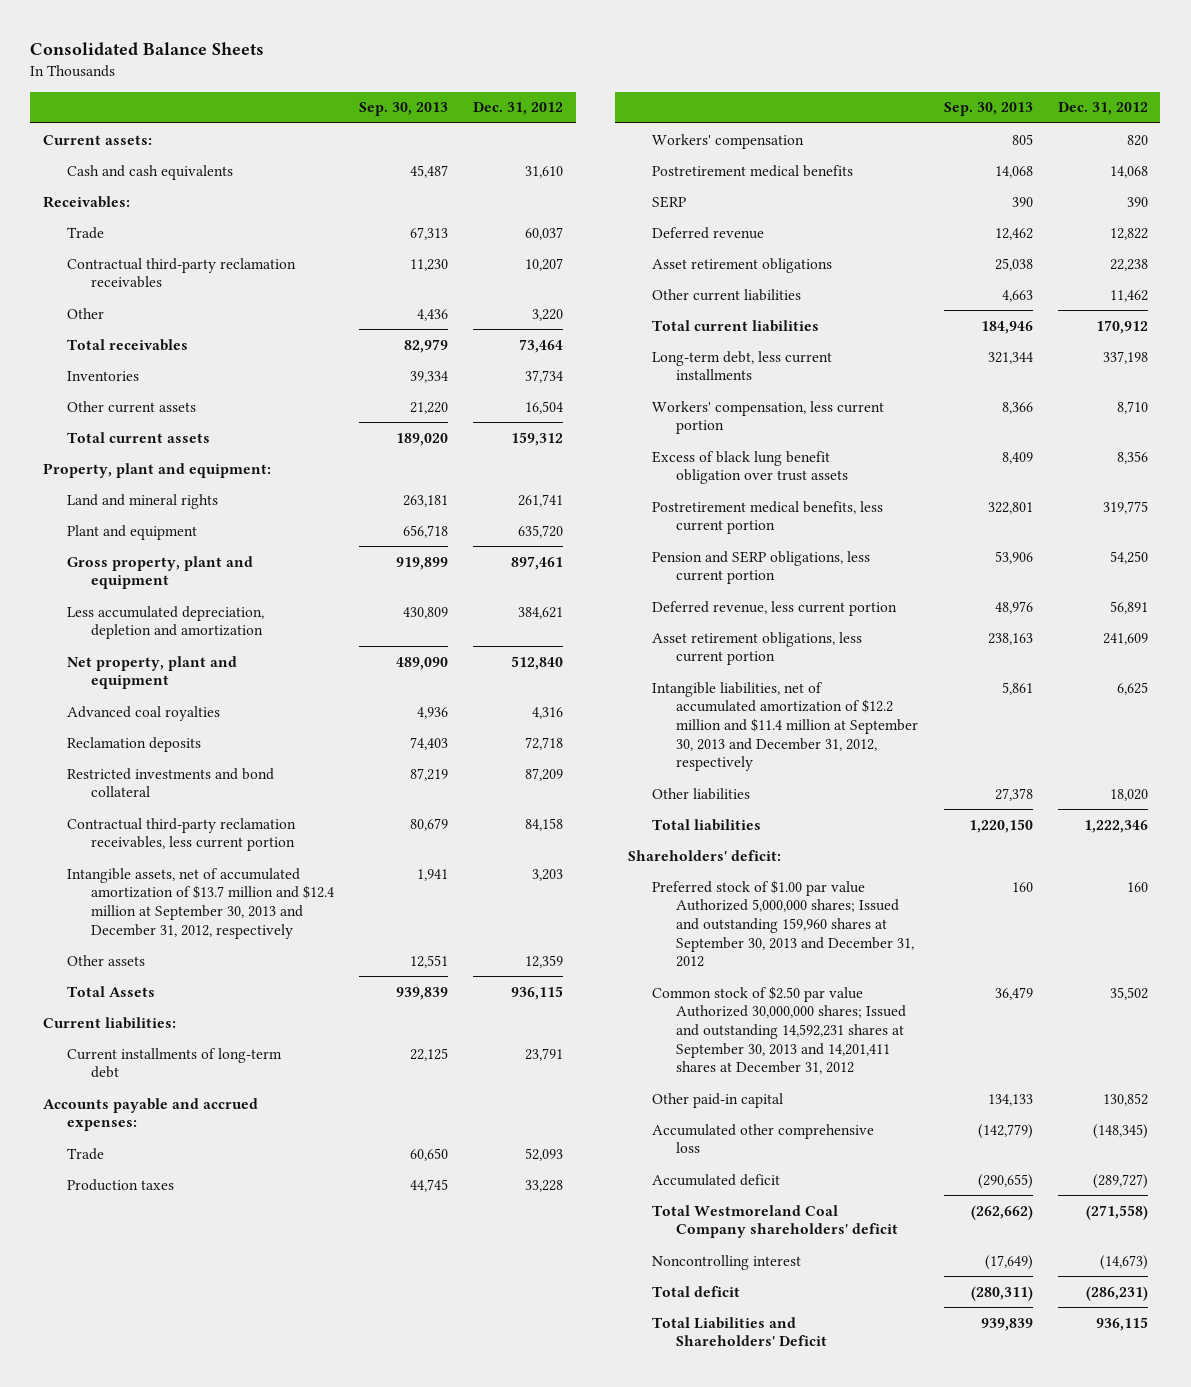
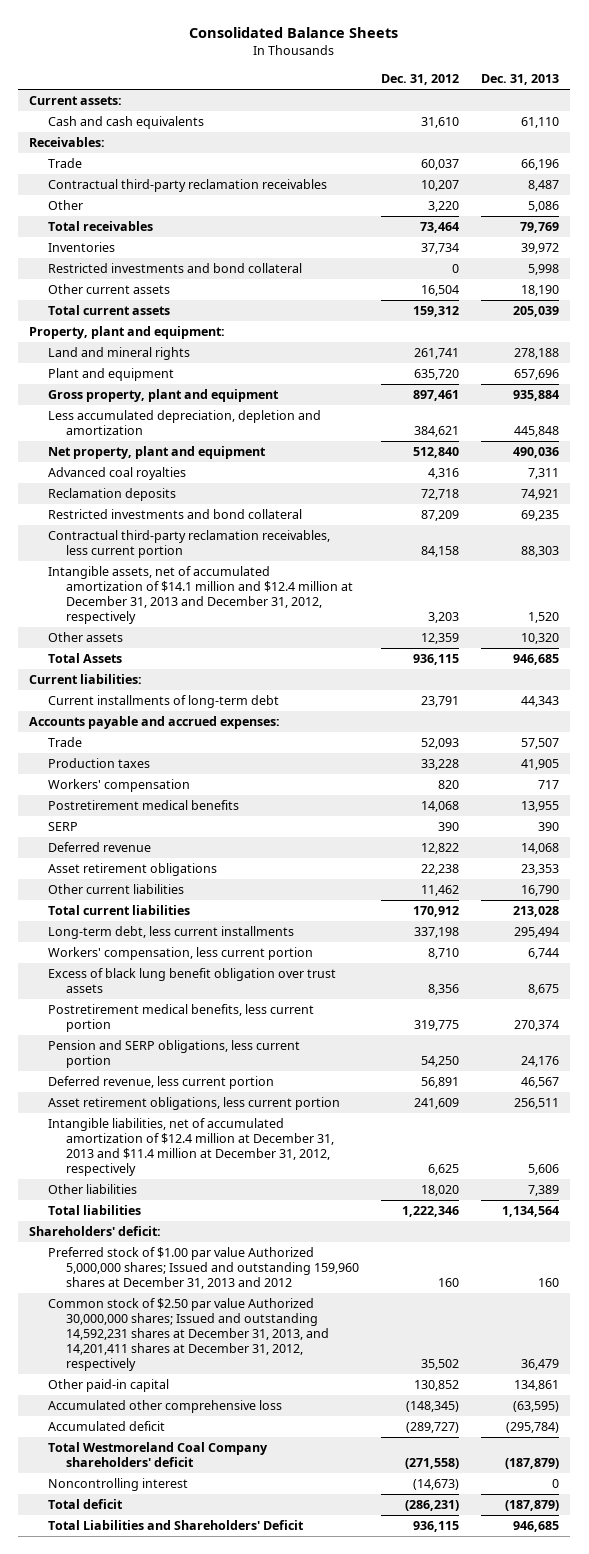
- | Sep. 30, 2013 | Dec. 31, 2012
+ | Dec. 31, 2012 | Dec. 31, 2013
+ Restricted investments and bond collateral | 0 | 5,998
- Intangible assets, net of accumulated amortization of $13.7 million and $12.4 million at September 30, 2013 and December 31, 2012, respectively | 1,941 | 3,203
+ Intangible assets, net of accumulated amortization of $14.1 million and $12.4 million at December 31, 2013 and December 31, 2012, respectively | 3,203 | 1,520
- Intangible liabilities, net of accumulated amortization of $12.2 million and $11.4 million at September 30, 2013 and December 31, 2012, respectively | 5,861 | 6,625
+ Intangible liabilities, net of accumulated amortization of $12.4 million at December 31, 2013 and $11.4 million at December 31, 2012, respectively | 6,625 | 5,606
- Preferred stock of $1.00 par value Authorized 5,000,000 shares; Issued and outstanding 159,960 shares at September 30, 2013 and December 31, 2012 | 160 | 160
- Common stock of $2.50 par value Authorized 30,000,000 shares; Issued and outstanding 14,592,231 shares at September 30, 2013 and 14,201,411 shares at December 31, 2012 | 36,479 | 35,502
+ Preferred stock of $1.00 par value Authorized 5,000,000 shares; Issued and outstanding 159,960 shares at December 31, 2013 and 2012 | 160 | 160
+ Common stock of $2.50 par value Authorized 30,000,000 shares; Issued and outstanding 14,592,231 shares at December 31, 2013, and 14,201,411 shares at December 31, 2012, respectively | 35,502 | 36,479

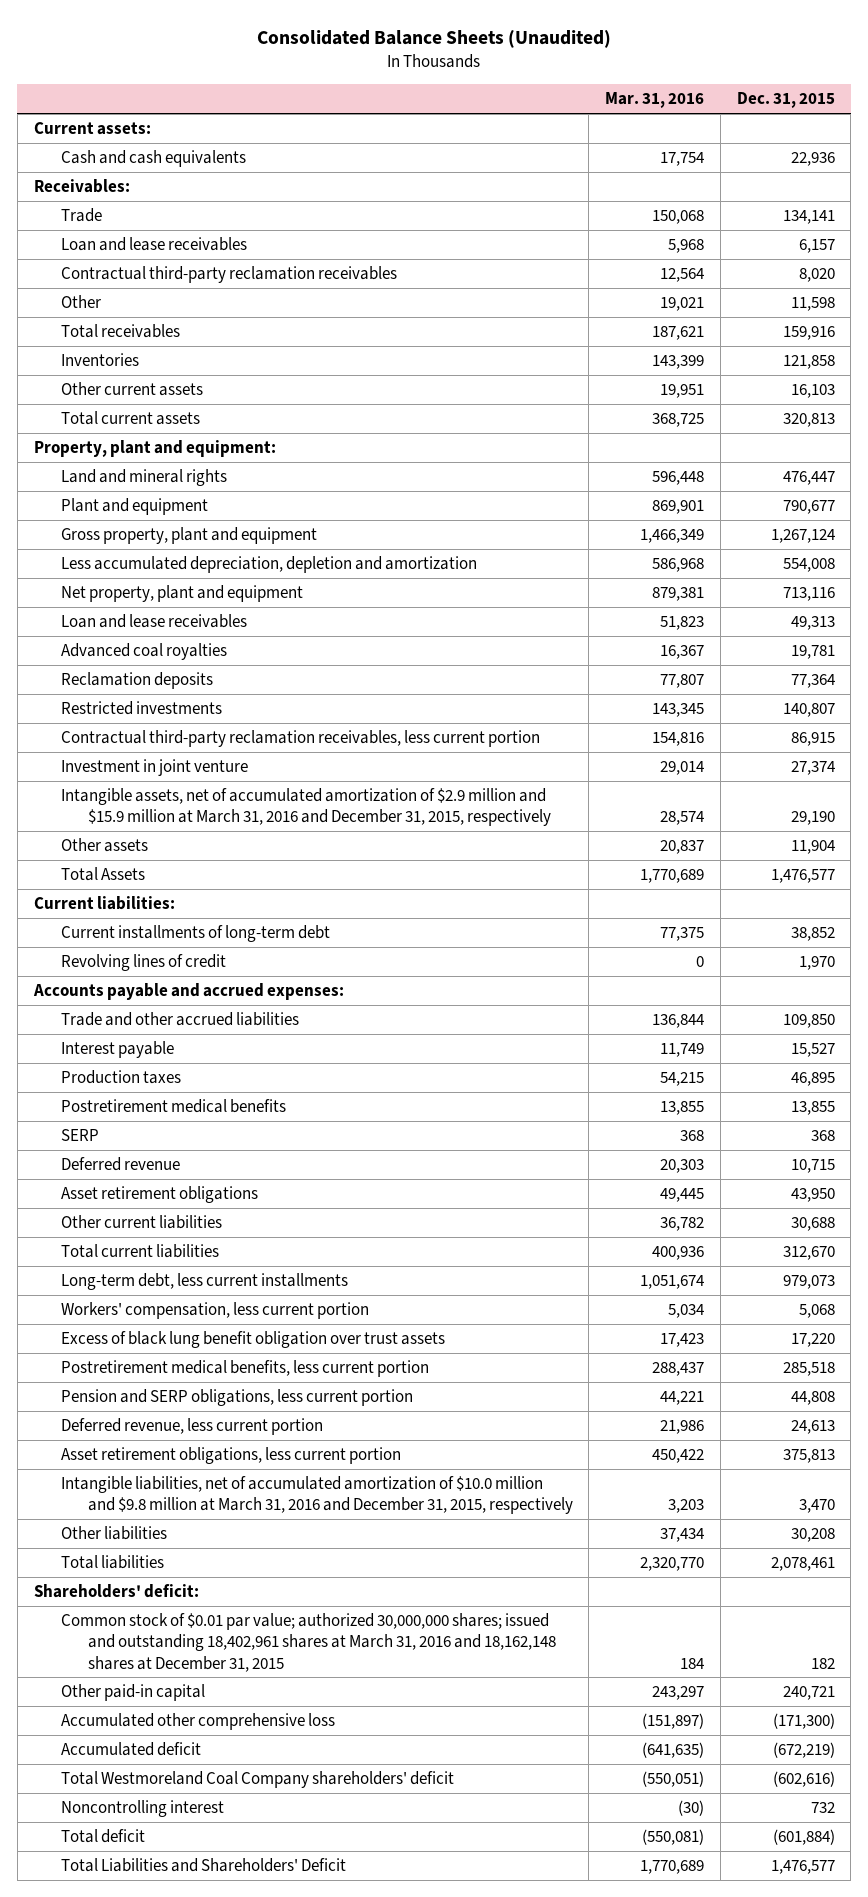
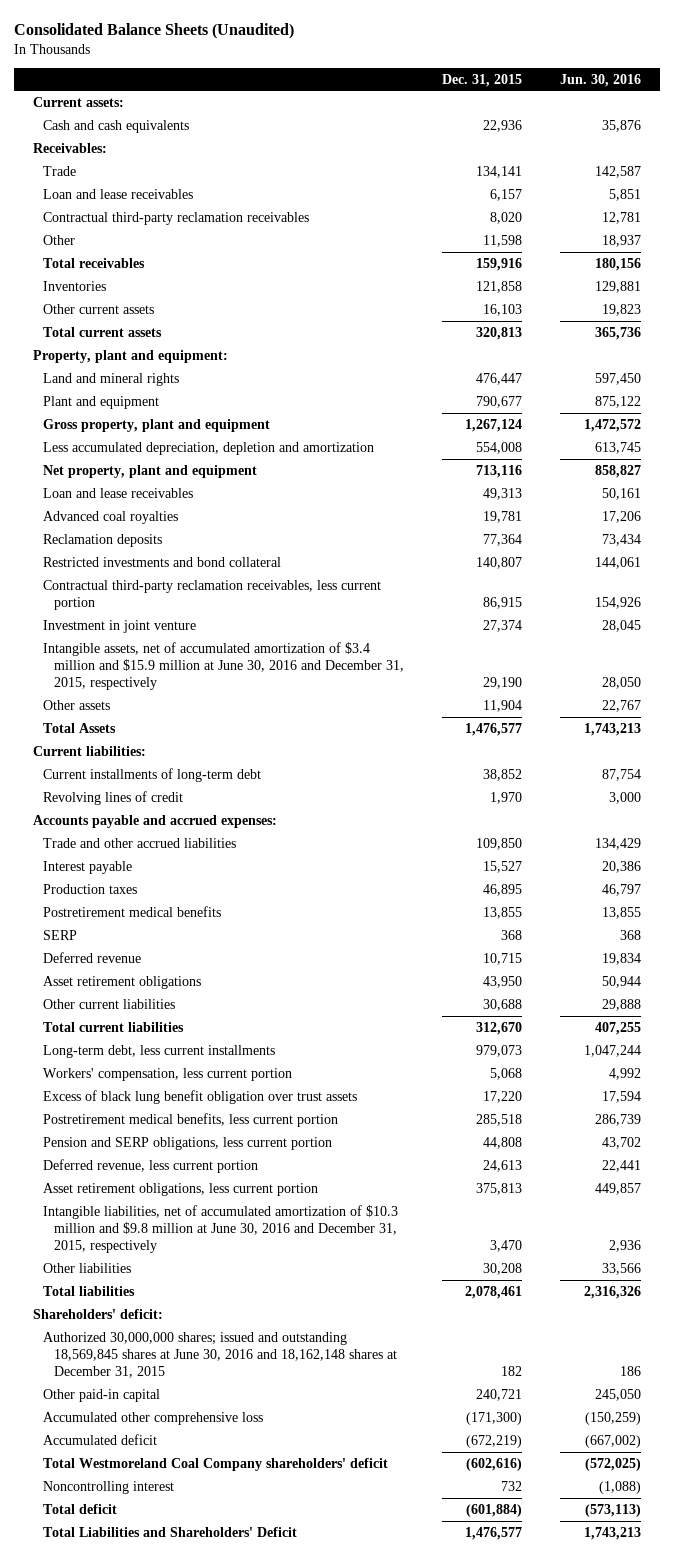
- | Mar. 31, 2016 | Dec. 31, 2015
+ | Dec. 31, 2015 | Jun. 30, 2016
- Restricted investments | 143,345 | 140,807
+ Restricted investments and bond collateral | 140,807 | 144,061
- Intangible assets, net of accumulated amortization of $2.9 million and $15.9 million at March 31, 2016 and December 31, 2015, respectively | 28,574 | 29,190
+ Intangible assets, net of accumulated amortization of $3.4 million and $15.9 million at June 30, 2016 and December 31, 2015, respectively | 29,190 | 28,050
- Intangible liabilities, net of accumulated amortization of $10.0 million and $9.8 million at March 31, 2016 and December 31, 2015, respectively | 3,203 | 3,470
+ Intangible liabilities, net of accumulated amortization of $10.3 million and $9.8 million at June 30, 2016 and December 31, 2015, respectively | 3,470 | 2,936
- Common stock of $0.01 par value; authorized 30,000,000 shares; issued and outstanding 18,402,961 shares at March 31, 2016 and 18,162,148 shares at December 31, 2015 | 184 | 182
+ Authorized 30,000,000 shares; issued and outstanding 18,569,845 shares at June 30, 2016 and 18,162,148 shares at December 31, 2015 | 182 | 186

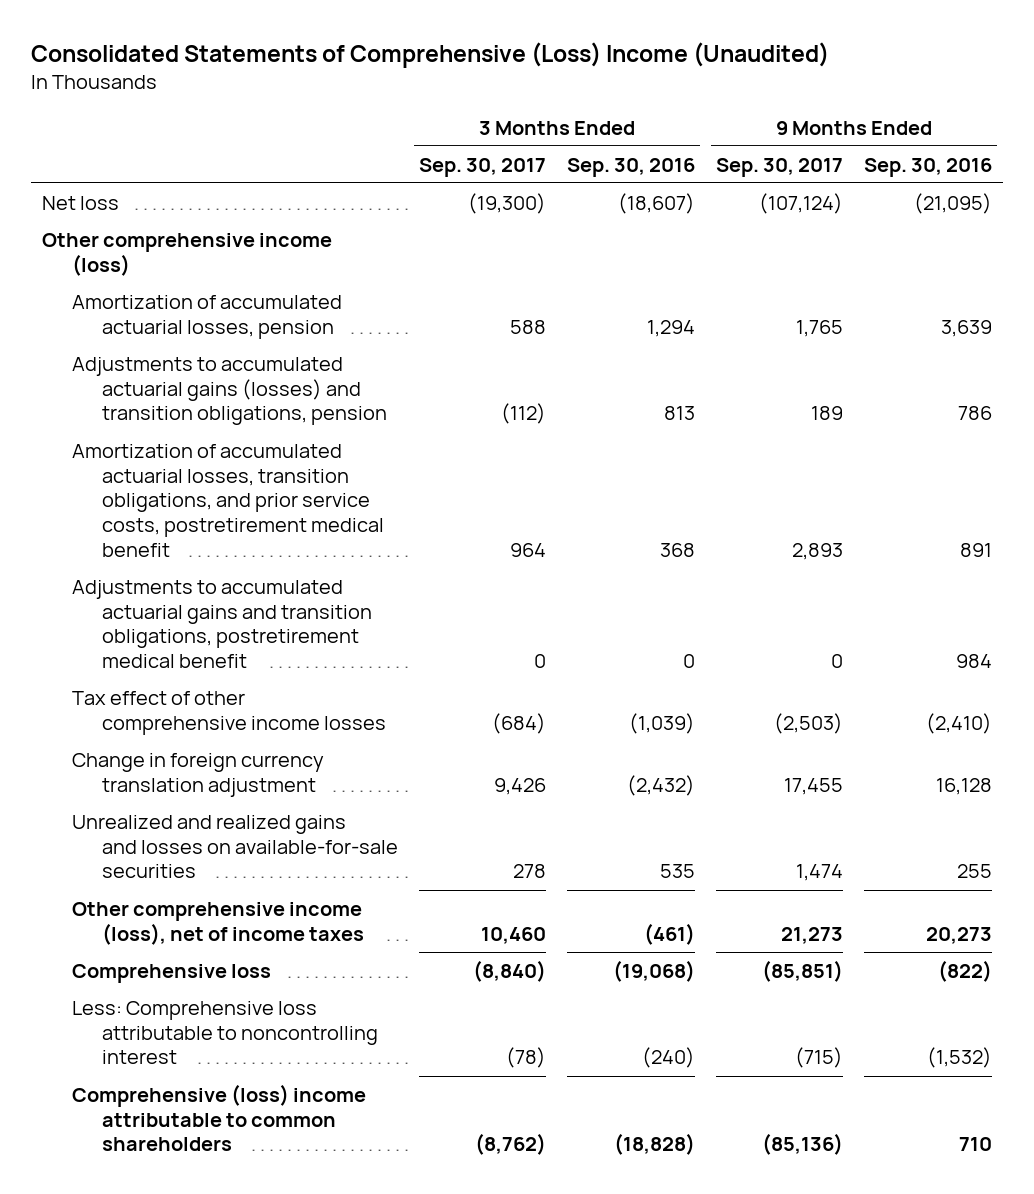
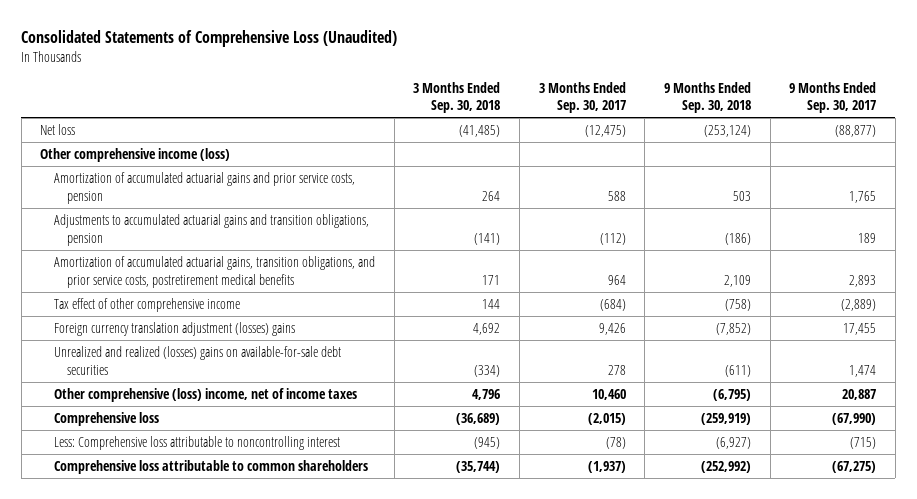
- Consolidated Statements of Comprehensive (Loss) Income (Unaudited)
+ Consolidated Statements of Comprehensive Loss (Unaudited)
- | 3 Months Ended Sep. 30, 2017 | 3 Months Ended Sep. 30, 2016 | 9 Months Ended Sep. 30, 2017 | 9 Months Ended Sep. 30, 2016
+ | 3 Months Ended Sep. 30, 2018 | 3 Months Ended Sep. 30, 2017 | 9 Months Ended Sep. 30, 2018 | 9 Months Ended Sep. 30, 2017
- Net loss | (19,300) | (18,607) | (107,124) | (21,095)
+ Net loss | (41,485) | (12,475) | (253,124) | (88,877)
- Amortization of accumulated actuarial losses, pension | 588 | 1,294 | 1,765 | 3,639
- Adjustments to accumulated actuarial gains (losses) and transition obligations, pension | (112) | 813 | 189 | 786
- Amortization of accumulated actuarial losses, transition obligations, and prior service costs, postretirement medical benefit | 964 | 368 | 2,893 | 891
- Adjustments to accumulated actuarial gains and transition obligations, postretirement medical benefit | 0 | 0 | 0 | 984
- Tax effect of other comprehensive income losses | (684) | (1,039) | (2,503) | (2,410)
- Change in foreign currency translation adjustment | 9,426 | (2,432) | 17,455 | 16,128
- Unrealized and realized gains and losses on available-for-sale securities | 278 | 535 | 1,474 | 255
- Other comprehensive income (loss), net of income taxes | 10,460 | (461) | 21,273 | 20,273
- Comprehensive loss | (8,840) | (19,068) | (85,851) | (822)
+ Amortization of accumulated actuarial gains and prior service costs, pension | 264 | 588 | 503 | 1,765
+ Adjustments to accumulated actuarial gains and transition obligations, pension | (141) | (112) | (186) | 189
+ Amortization of accumulated actuarial gains, transition obligations, and prior service costs, postretirement medical benefits | 171 | 964 | 2,109 | 2,893
+ Tax effect of other comprehensive income | 144 | (684) | (758) | (2,889)
+ Foreign currency translation adjustment (losses) gains | 4,692 | 9,426 | (7,852) | 17,455
+ Unrealized and realized (losses) gains on available-for-sale debt securities | (334) | 278 | (611) | 1,474
+ Other comprehensive (loss) income, net of income taxes | 4,796 | 10,460 | (6,795) | 20,887
+ Comprehensive loss | (36,689) | (2,015) | (259,919) | (67,990)
- Comprehensive (loss) income attributable to common shareholders | (8,762) | (18,828) | (85,136) | 710
+ Comprehensive loss attributable to common shareholders | (35,744) | (1,937) | (252,992) | (67,275)

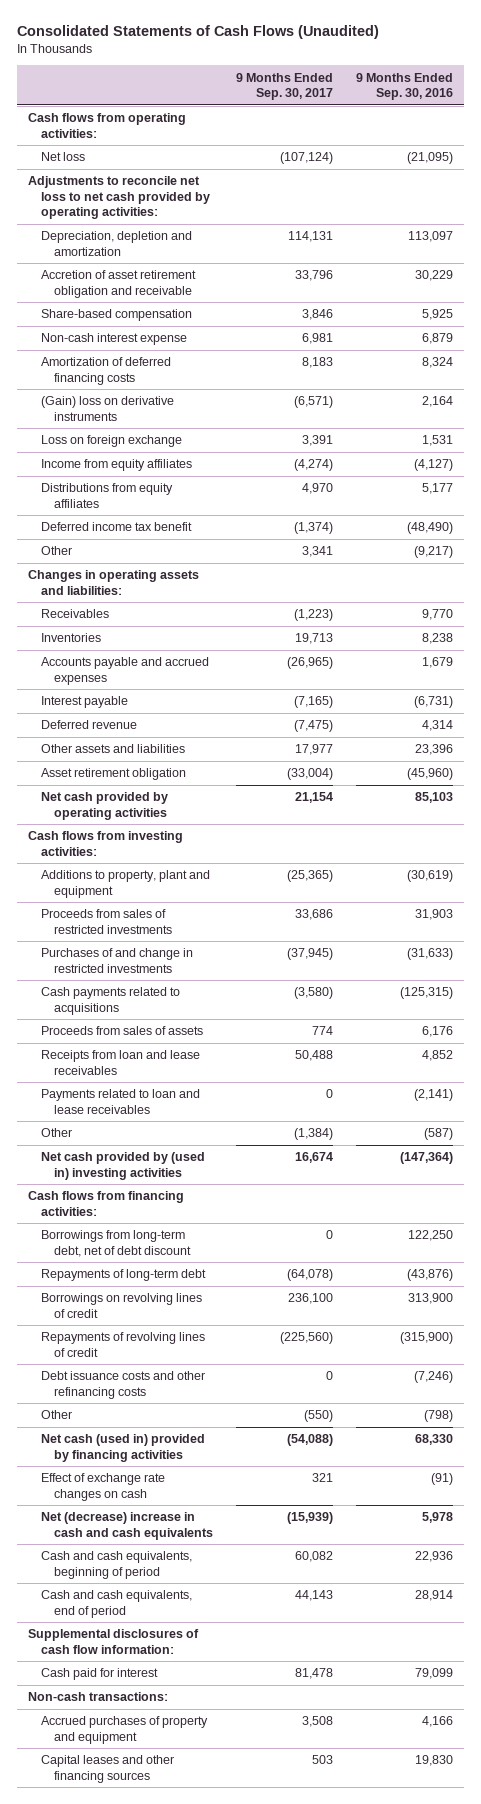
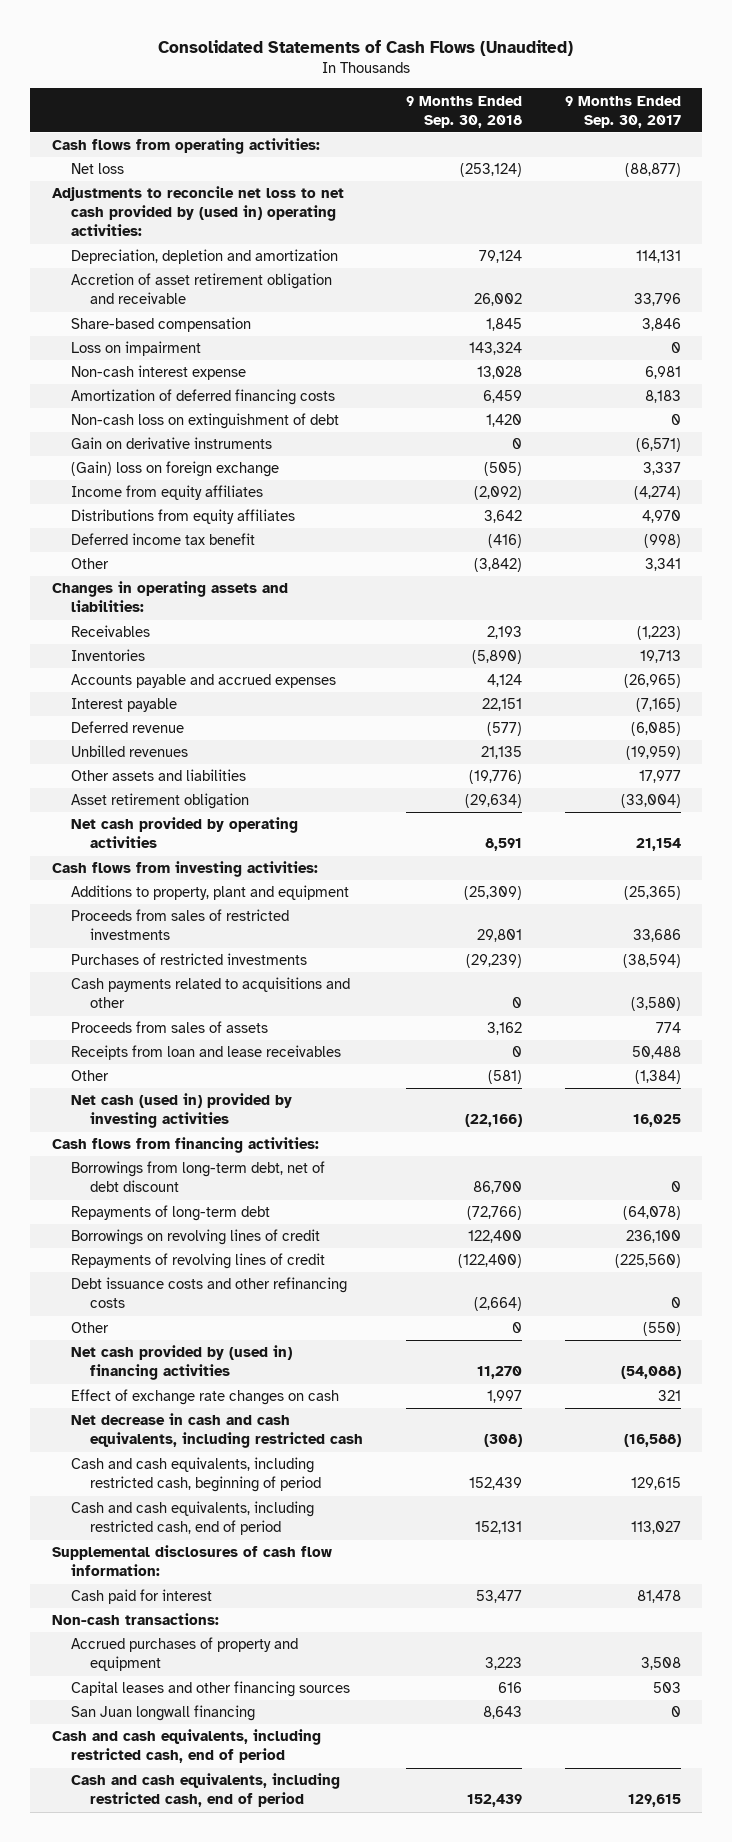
- | 9 Months Ended Sep. 30, 2017 | 9 Months Ended Sep. 30, 2016
+ | 9 Months Ended Sep. 30, 2018 | 9 Months Ended Sep. 30, 2017
- Net loss | (107,124) | (21,095)
- Adjustments to reconcile net loss to net cash provided by operating activities:
+ Net loss | (253,124) | (88,877)
+ Adjustments to reconcile net loss to net cash provided by (used in) operating activities:
+ Loss on impairment | 143,324 | 0
- (Gain) loss on derivative instruments | (6,571) | 2,164
- Loss on foreign exchange | 3,391 | 1,531
+ Non-cash loss on extinguishment of debt | 1,420 | 0
+ Gain on derivative instruments | 0 | (6,571)
+ (Gain) loss on foreign exchange | (505) | 3,337
- Deferred income tax benefit | (1,374) | (48,490)
+ Deferred income tax benefit | (416) | (998)
- Deferred revenue | (7,475) | 4,314
+ Deferred revenue | (577) | (6,085)
+ Unbilled revenues | 21,135 | (19,959)
- Purchases of and change in restricted investments | (37,945) | (31,633)
- Cash payments related to acquisitions | (3,580) | (125,315)
+ Purchases of restricted investments | (29,239) | (38,594)
+ Cash payments related to acquisitions and other | 0 | (3,580)
- Payments related to loan and lease receivables | 0 | (2,141)
- Net cash provided by (used in) investing activities | 16,674 | (147,364)
+ Net cash (used in) provided by investing activities | (22,166) | 16,025
- Net cash (used in) provided by financing activities | (54,088) | 68,330
+ Net cash provided by (used in) financing activities | 11,270 | (54,088)
- Net (decrease) increase in cash and cash equivalents | (15,939) | 5,978
- Cash and cash equivalents, beginning of period | 60,082 | 22,936
- Cash and cash equivalents, end of period | 44,143 | 28,914
+ Net decrease in cash and cash equivalents, including restricted cash | (308) | (16,588)
+ Cash and cash equivalents, including restricted cash, beginning of period | 152,439 | 129,615
+ Cash and cash equivalents, including restricted cash, end of period | 152,131 | 113,027
+ San Juan longwall financing | 8,643 | 0
+ Cash and cash equivalents, including restricted cash, end of period
+ Cash and cash equivalents, including restricted cash, end of period | 152,439 | 129,615

